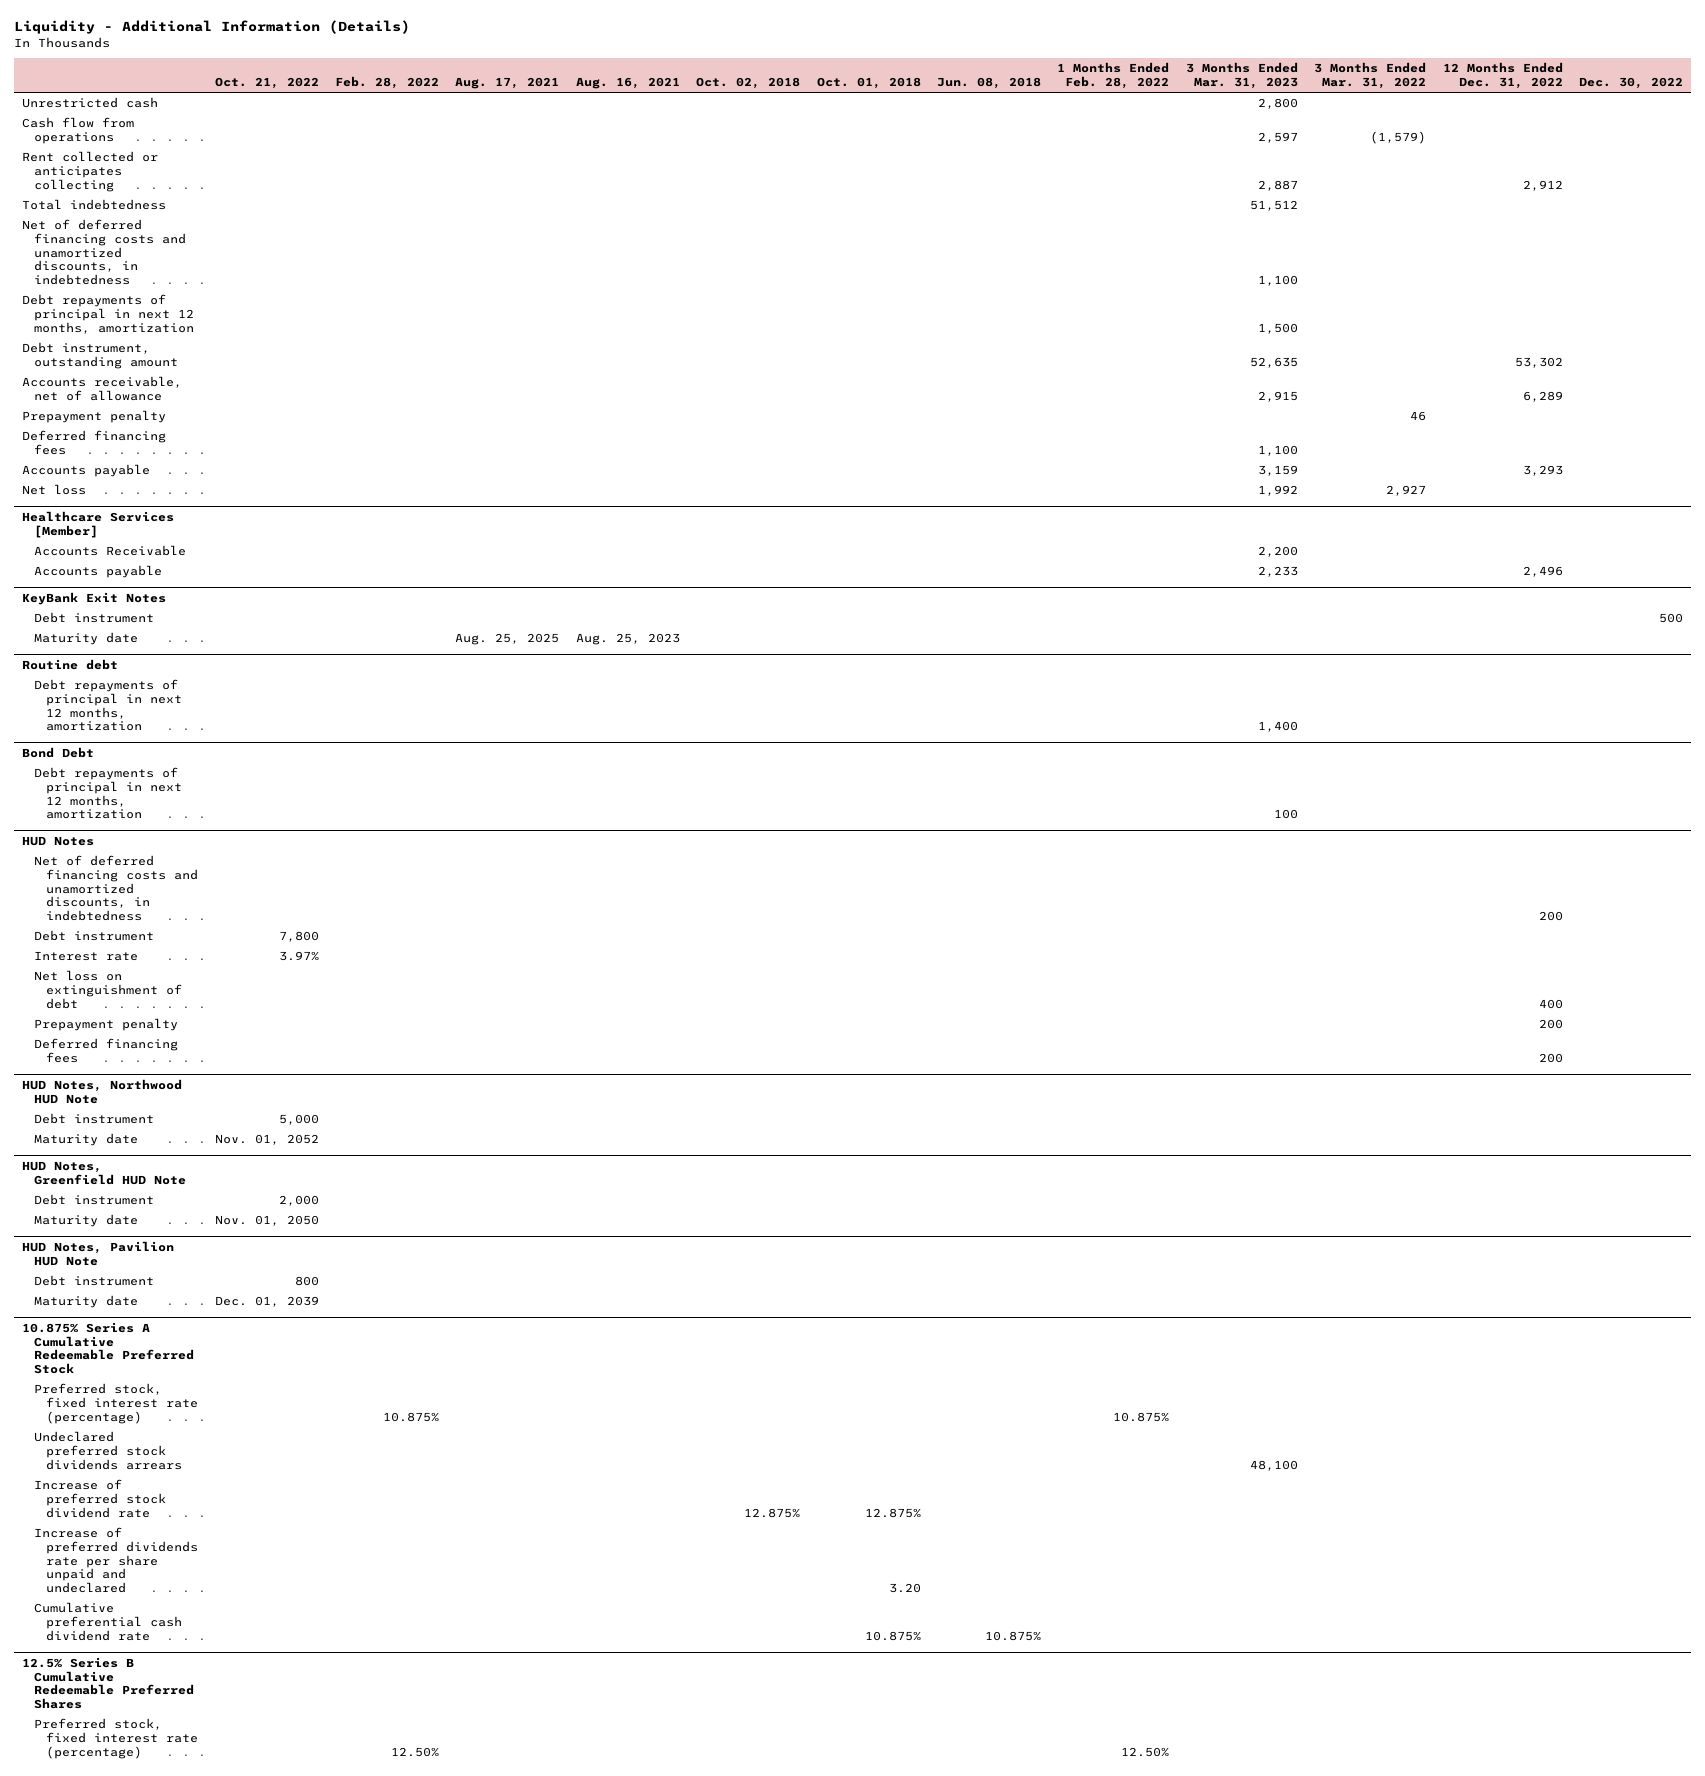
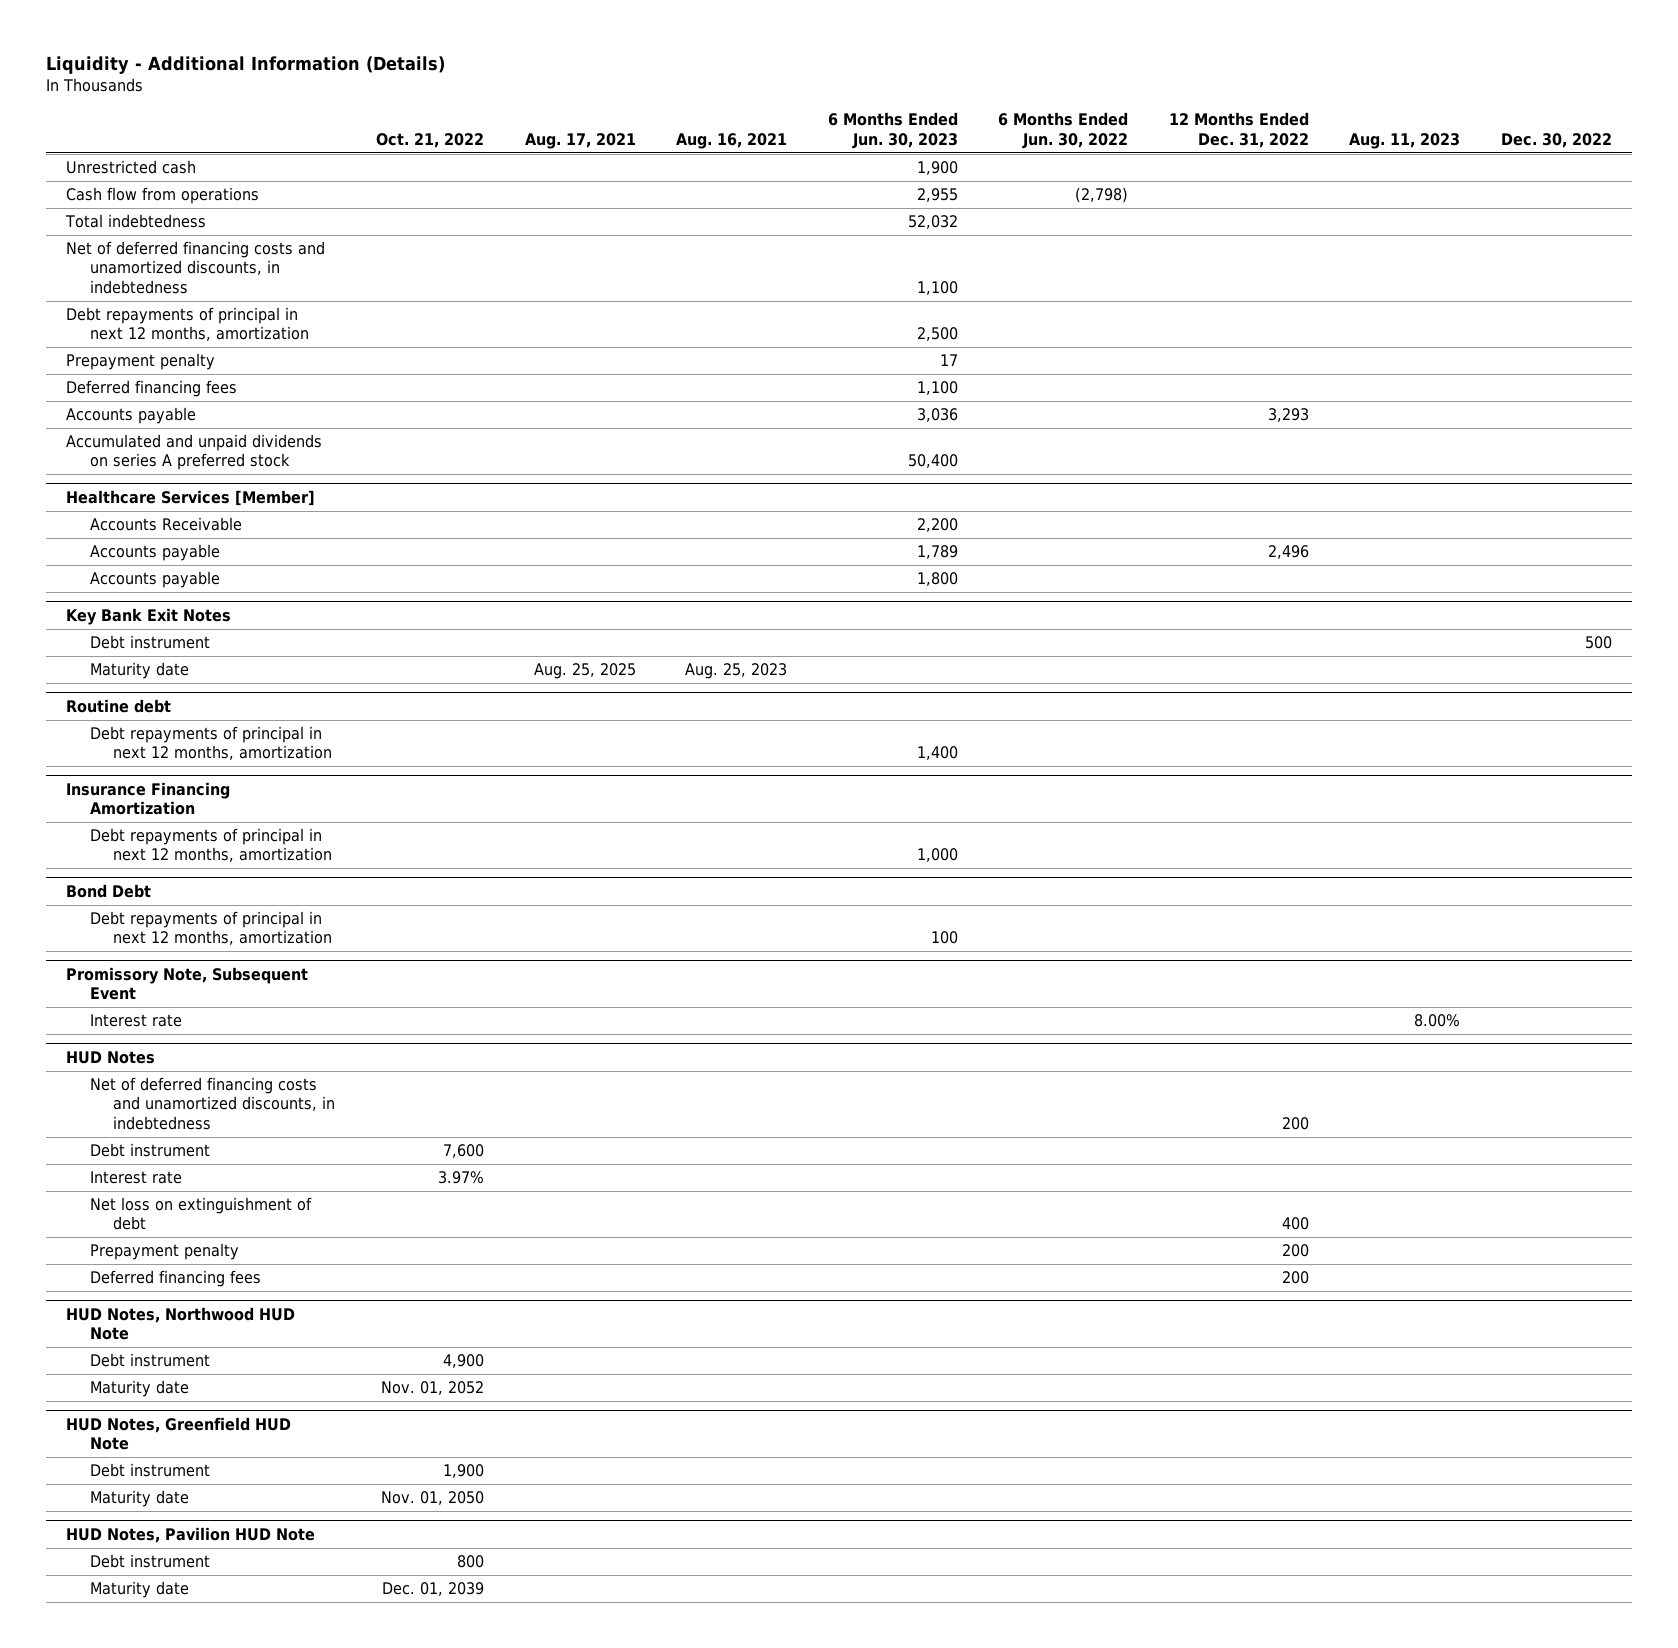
- | Oct. 21, 2022 | Feb. 28, 2022 | Aug. 17, 2021 | Aug. 16, 2021 | Oct. 02, 2018 | Oct. 01, 2018 | Jun. 08, 2018 | 1 Months Ended Feb. 28, 2022 | 3 Months Ended Mar. 31, 2023 | 3 Months Ended Mar. 31, 2022 | 12 Months Ended Dec. 31, 2022 | Dec. 30, 2022
+ | Oct. 21, 2022 | Aug. 17, 2021 | Aug. 16, 2021 | 6 Months Ended Jun. 30, 2023 | 6 Months Ended Jun. 30, 2022 | 12 Months Ended Dec. 31, 2022 | Aug. 11, 2023 | Dec. 30, 2022
- Rent collected or anticipates collecting | | | | | | | | | 2,887 | | 2,912 |
- Debt instrument, outstanding amount | | | | | | | | | 52,635 | | 53,302 |
- Accounts receivable, net of allowance | | | | | | | | | 2,915 | | 6,289 |
- Net loss | | | | | | | | | 1,992 | 2,927 | |
+ Accumulated and unpaid dividends on series A preferred stock | | | | 50,400 | | | |
- KeyBank Exit Notes
@ Healthcare Services [Member]
+ Accounts payable | | | | 1,800 | | | |
+ Key Bank Exit Notes
+ Insurance Financing Amortization
+ Debt repayments of principal in next 12 months, amortization | | | | 1,000 | | | |
+ Promissory Note, Subsequent Event
+ Interest rate | | | | | | | 8.00% |
@ HUD Notes
- Debt instrument | 7,800 | | | | | | | | | | |
+ Debt instrument | 7,600 | | | | | | |
@ HUD Notes, Northwood HUD Note
- Debt instrument | 5,000 | | | | | | | | | | |
+ Debt instrument | 4,900 | | | | | | |
@ HUD Notes, Greenfield HUD Note
- Debt instrument | 2,000 | | | | | | | | | | |
+ Debt instrument | 1,900 | | | | | | |
- 10.875% Series A Cumulative Redeemable Preferred Stock
- Preferred stock, fixed interest rate (percentage) | | 10.875% | | | | | | 10.875% | | | |
- Undeclared preferred stock dividends arrears | | | | | | | | | 48,100 | | |
- Increase of preferred stock dividend rate | | | | | 12.875% | 12.875% | | | | | |
- Increase of preferred dividends rate per share unpaid and undeclared | | | | | | 3.20 | | | | | |
- Cumulative preferential cash dividend rate | | | | | | 10.875% | 10.875% | | | | |
- 12.5% Series B Cumulative Redeemable Preferred Shares
- Preferred stock, fixed interest rate (percentage) | | 12.50% | | | | | | 12.50% | | | |

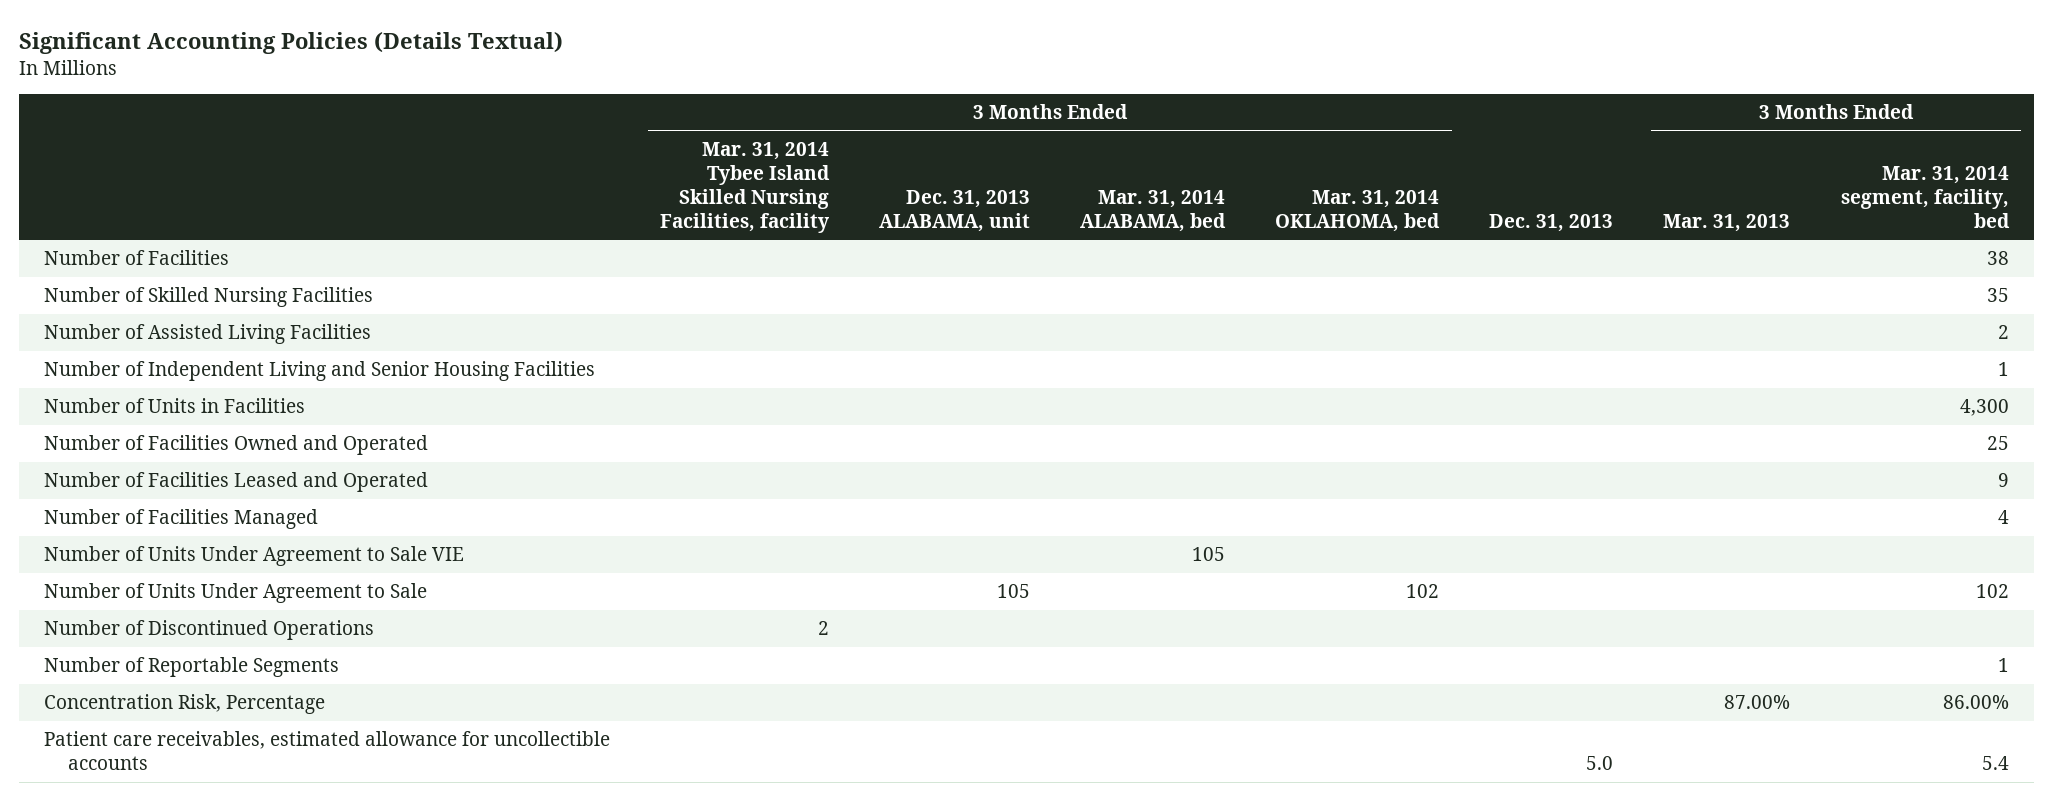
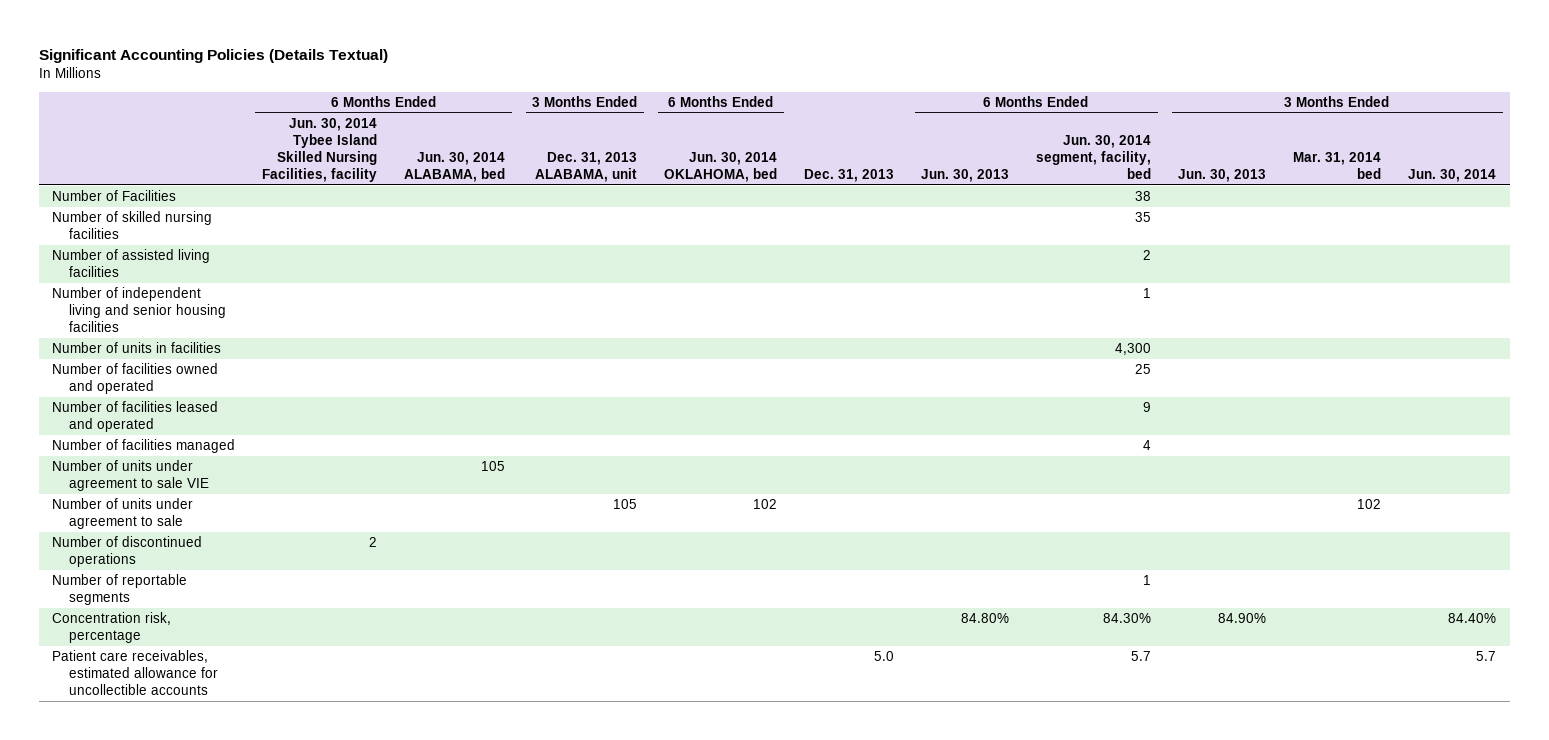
- | 3 Months Ended Mar. 31, 2014 Tybee Island Skilled Nursing Facilities, facility | 3 Months Ended Dec. 31, 2013 ALABAMA, unit | 3 Months Ended Mar. 31, 2014 ALABAMA, bed | 3 Months Ended Mar. 31, 2014 OKLAHOMA, bed | Dec. 31, 2013 | 3 Months Ended Mar. 31, 2013 | 3 Months Ended Mar. 31, 2014 segment, facility, bed
+ | 6 Months Ended Jun. 30, 2014 Tybee Island Skilled Nursing Facilities, facility | 6 Months Ended Jun. 30, 2014 ALABAMA, bed | 3 Months Ended Dec. 31, 2013 ALABAMA, unit | 6 Months Ended Jun. 30, 2014 OKLAHOMA, bed | Dec. 31, 2013 | 6 Months Ended Jun. 30, 2013 | 6 Months Ended Jun. 30, 2014 segment, facility, bed | 3 Months Ended Jun. 30, 2013 | 3 Months Ended Mar. 31, 2014 bed | 3 Months Ended Jun. 30, 2014
- Number of Skilled Nursing Facilities | | | | | | | 35
- Number of Assisted Living Facilities | | | | | | | 2
- Number of Independent Living and Senior Housing Facilities | | | | | | | 1
- Number of Units in Facilities | | | | | | | 4,300
- Number of Facilities Owned and Operated | | | | | | | 25
- Number of Facilities Leased and Operated | | | | | | | 9
- Number of Facilities Managed | | | | | | | 4
- Number of Units Under Agreement to Sale VIE | | | 105 | | | |
- Number of Units Under Agreement to Sale | | 105 | | 102 | | | 102
- Number of Discontinued Operations | 2 | | | | | |
- Number of Reportable Segments | | | | | | | 1
- Concentration Risk, Percentage | | | | | | 87.00% | 86.00%
+ Number of skilled nursing facilities | | | | | | | 35 | | |
+ Number of assisted living facilities | | | | | | | 2 | | |
+ Number of independent living and senior housing facilities | | | | | | | 1 | | |
+ Number of units in facilities | | | | | | | 4,300 | | |
+ Number of facilities owned and operated | | | | | | | 25 | | |
+ Number of facilities leased and operated | | | | | | | 9 | | |
+ Number of facilities managed | | | | | | | 4 | | |
+ Number of units under agreement to sale VIE | | 105 | | | | | | | |
+ Number of units under agreement to sale | | | 105 | 102 | | | | | 102 |
+ Number of discontinued operations | 2 | | | | | | | | |
+ Number of reportable segments | | | | | | | 1 | | |
+ Concentration risk, percentage | | | | | | 84.80% | 84.30% | 84.90% | | 84.40%

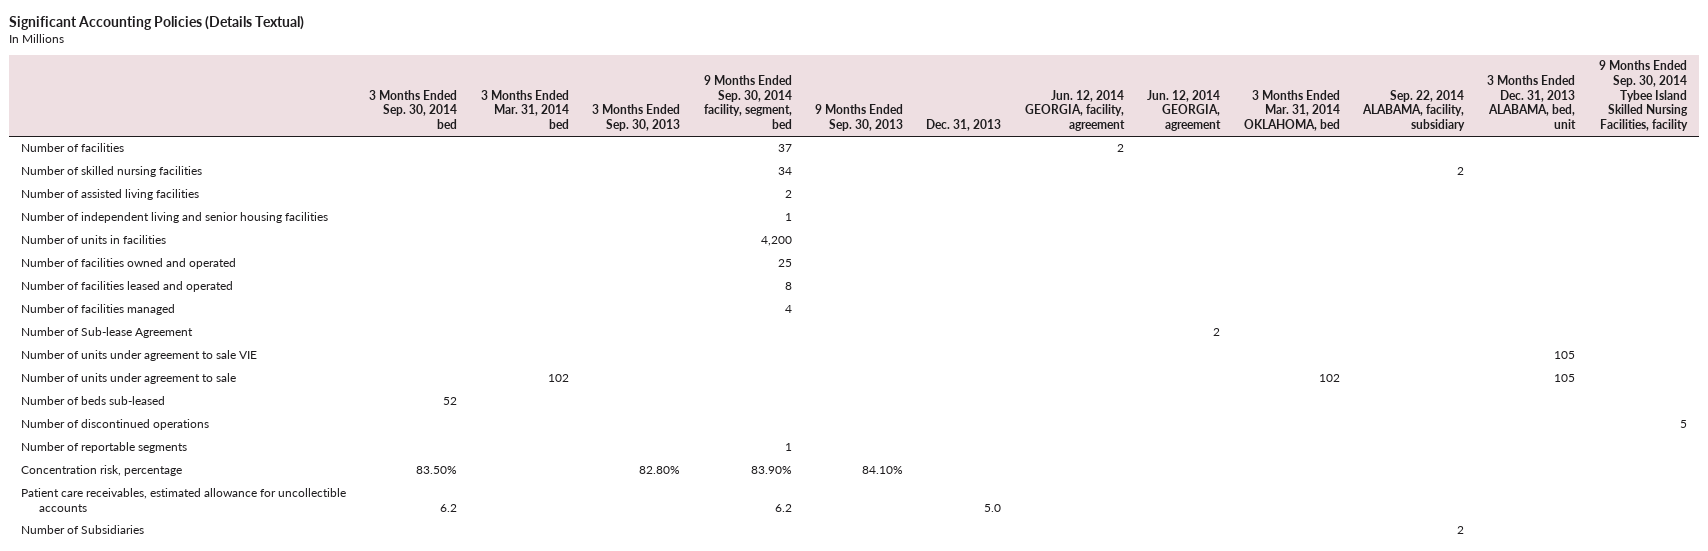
- | 6 Months Ended Jun. 30, 2014 Tybee Island Skilled Nursing Facilities, facility | 6 Months Ended Jun. 30, 2014 ALABAMA, bed | 3 Months Ended Dec. 31, 2013 ALABAMA, unit | 6 Months Ended Jun. 30, 2014 OKLAHOMA, bed | Dec. 31, 2013 | 6 Months Ended Jun. 30, 2013 | 6 Months Ended Jun. 30, 2014 segment, facility, bed | 3 Months Ended Jun. 30, 2013 | 3 Months Ended Mar. 31, 2014 bed | 3 Months Ended Jun. 30, 2014
+ | 3 Months Ended Sep. 30, 2014 bed | 3 Months Ended Mar. 31, 2014 bed | 3 Months Ended Sep. 30, 2013 | 9 Months Ended Sep. 30, 2014 facility, segment, bed | 9 Months Ended Sep. 30, 2013 | Dec. 31, 2013 | Jun. 12, 2014 GEORGIA, facility, agreement | Jun. 12, 2014 GEORGIA, agreement | 3 Months Ended Mar. 31, 2014 OKLAHOMA, bed | Sep. 22, 2014 ALABAMA, facility, subsidiary | 3 Months Ended Dec. 31, 2013 ALABAMA, bed, unit | 9 Months Ended Sep. 30, 2014 Tybee Island Skilled Nursing Facilities, facility
- Number of Facilities | | | | | | | 38 | | |
+ Number of facilities | | | | 37 | | | 2 | | | | |
+ Number of Sub-lease Agreement | | | | | | | | 2 | | | |
+ Number of beds sub-leased | 52 | | | | | | | | | | |
+ Number of Subsidiaries | | | | | | | | | | 2 | |

